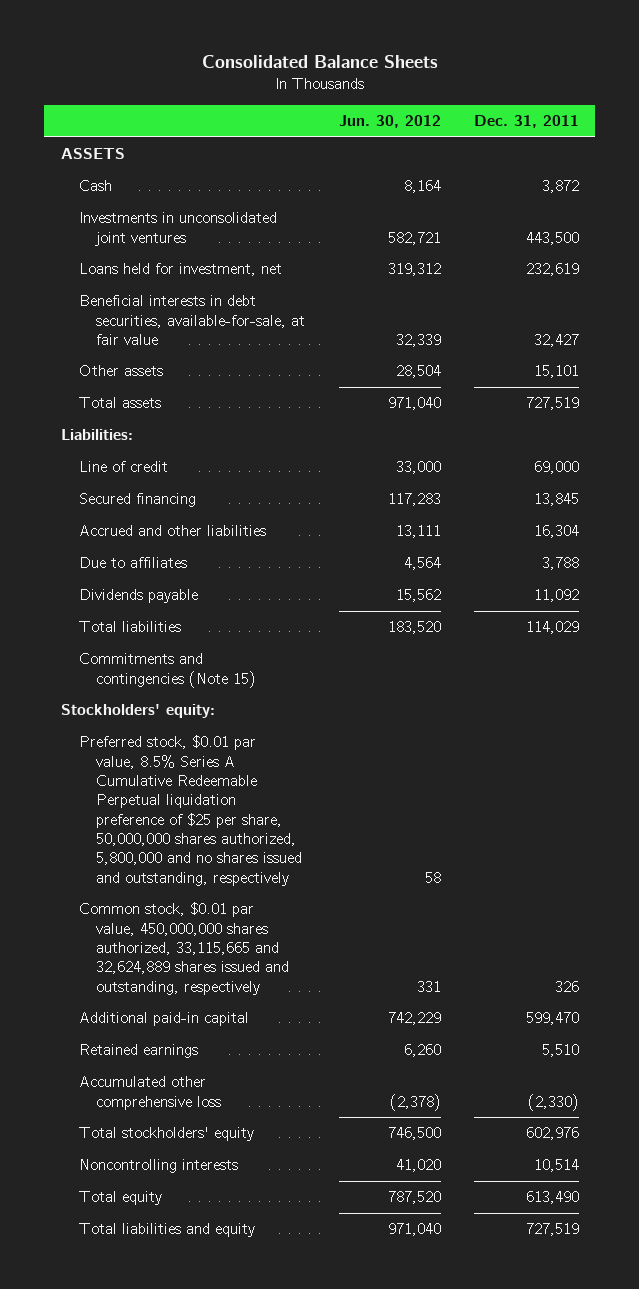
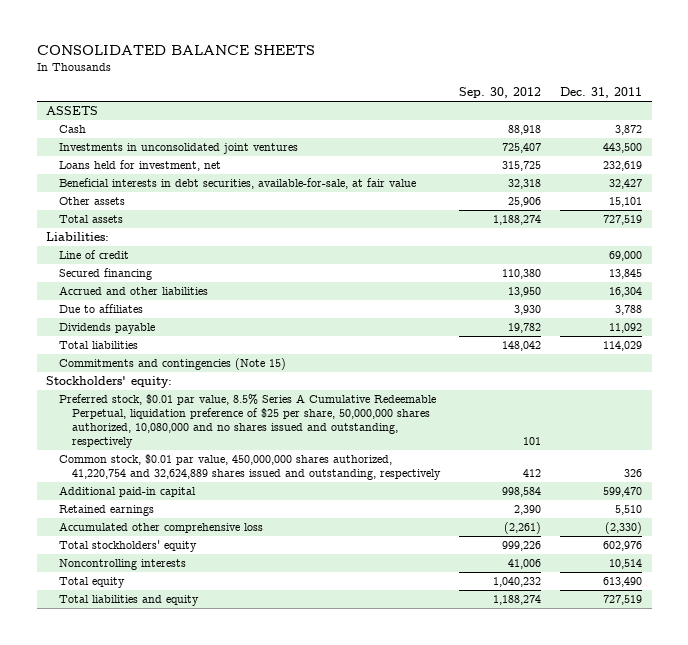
- Consolidated Balance Sheets
+ CONSOLIDATED BALANCE SHEETS
- | Jun. 30, 2012 | Dec. 31, 2011
+ | Sep. 30, 2012 | Dec. 31, 2011
- Preferred stock, $0.01 par value, 8.5% Series A Cumulative Redeemable Perpetual liquidation preference of $25 per share, 50,000,000 shares authorized, 5,800,000 and no shares issued and outstanding, respectively | 58 |
- Common stock, $0.01 par value, 450,000,000 shares authorized, 33,115,665 and 32,624,889 shares issued and outstanding, respectively | 331 | 326
+ Preferred stock, $0.01 par value, 8.5% Series A Cumulative Redeemable Perpetual, liquidation preference of $25 per share, 50,000,000 shares authorized, 10,080,000 and no shares issued and outstanding, respectively | 101 |
+ Common stock, $0.01 par value, 450,000,000 shares authorized, 41,220,754 and 32,624,889 shares issued and outstanding, respectively | 412 | 326

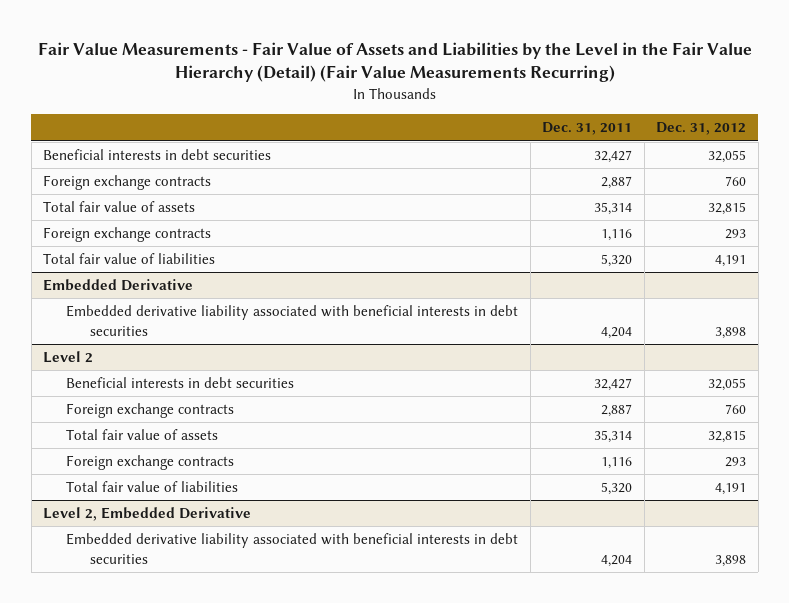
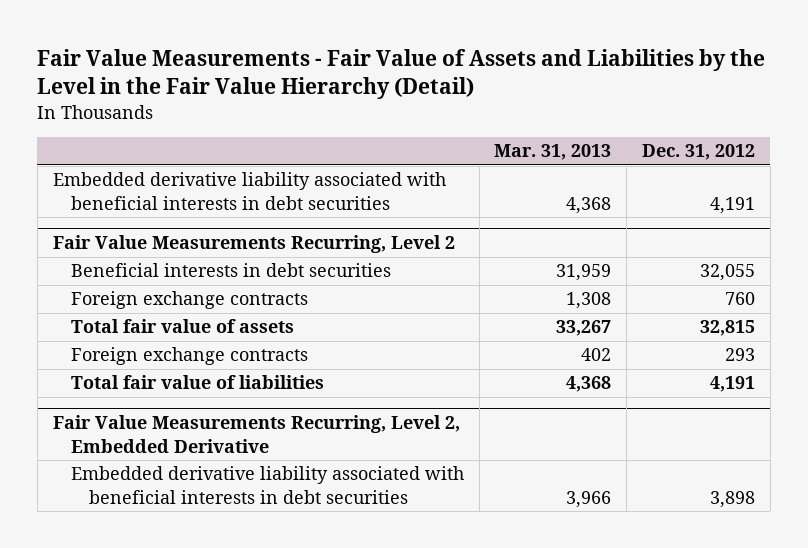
- Fair Value Measurements - Fair Value of Assets and Liabilities by the Level in the Fair Value Hierarchy (Detail) (Fair Value Measurements Recurring)
+ Fair Value Measurements - Fair Value of Assets and Liabilities by the Level in the Fair Value Hierarchy (Detail)
- | Dec. 31, 2011 | Dec. 31, 2012
+ | Mar. 31, 2013 | Dec. 31, 2012
- Beneficial interests in debt securities | 32,427 | 32,055
- Foreign exchange contracts | 2,887 | 760
- Total fair value of assets | 35,314 | 32,815
- Foreign exchange contracts | 1,116 | 293
- Total fair value of liabilities | 5,320 | 4,191
- Embedded Derivative
- Embedded derivative liability associated with beneficial interests in debt securities | 4,204 | 3,898
- Level 2
+ Embedded derivative liability associated with beneficial interests in debt securities | 4,368 | 4,191
+ Fair Value Measurements Recurring, Level 2
- Level 2, Embedded Derivative
+ Fair Value Measurements Recurring, Level 2, Embedded Derivative

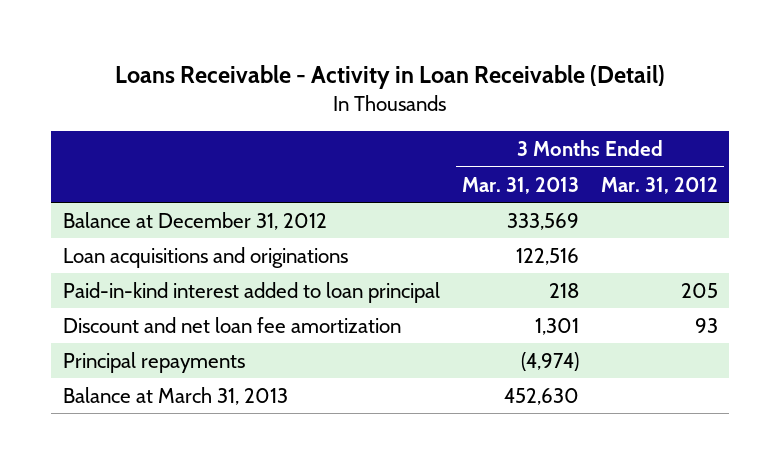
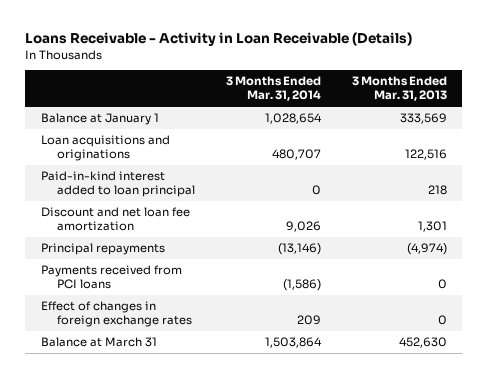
- Loans Receivable - Activity in Loan Receivable (Detail)
+ Loans Receivable - Activity in Loan Receivable (Details)
- | 3 Months Ended Mar. 31, 2013 | 3 Months Ended Mar. 31, 2012
+ | 3 Months Ended Mar. 31, 2014 | 3 Months Ended Mar. 31, 2013
- Balance at December 31, 2012 | 333,569 |
+ Balance at January 1 | 1,028,654 | 333,569
- Balance at March 31, 2013 | 452,630 |
+ Payments received from PCI loans | (1,586) | 0
+ Effect of changes in foreign exchange rates | 209 | 0
+ Balance at March 31 | 1,503,864 | 452,630

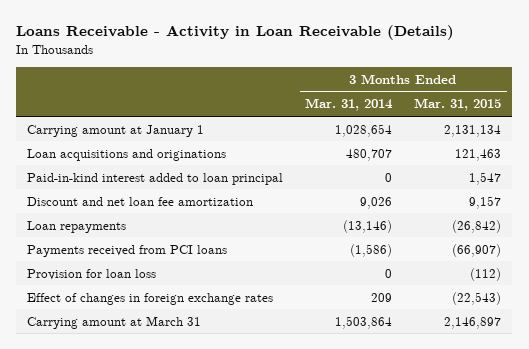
- | 3 Months Ended Mar. 31, 2014 | 3 Months Ended Mar. 31, 2013
+ | 3 Months Ended Mar. 31, 2014 | 3 Months Ended Mar. 31, 2015
- Balance at January 1 | 1,028,654 | 333,569
+ Carrying amount at January 1 | 1,028,654 | 2,131,134
- Principal repayments | (13,146) | (4,974)
+ Loan repayments | (13,146) | (26,842)
+ Provision for loan loss | 0 | (112)
- Balance at March 31 | 1,503,864 | 452,630
+ Carrying amount at March 31 | 1,503,864 | 2,146,897

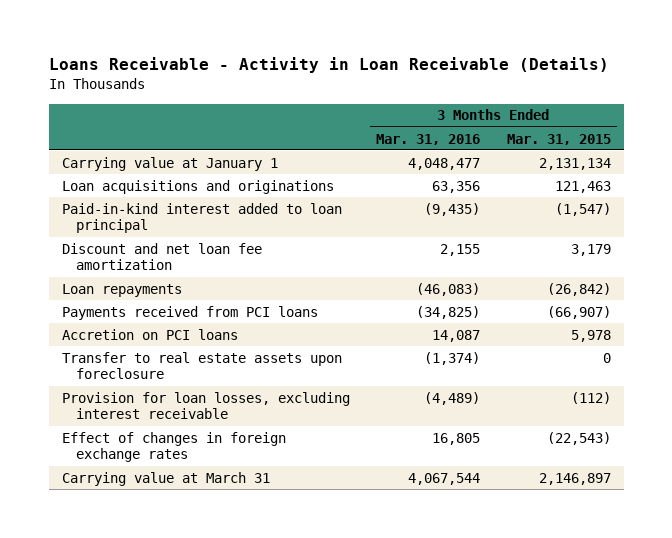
- | 3 Months Ended Mar. 31, 2014 | 3 Months Ended Mar. 31, 2015
+ | 3 Months Ended Mar. 31, 2016 | 3 Months Ended Mar. 31, 2015
- Carrying amount at January 1 | 1,028,654 | 2,131,134
+ Carrying value at January 1 | 4,048,477 | 2,131,134
- Paid-in-kind interest added to loan principal | 0 | 1,547
- Discount and net loan fee amortization | 9,026 | 9,157
+ Paid-in-kind interest added to loan principal | (9,435) | (1,547)
+ Discount and net loan fee amortization | 2,155 | 3,179
- Provision for loan loss | 0 | (112)
+ Accretion on PCI loans | 14,087 | 5,978
+ Transfer to real estate assets upon foreclosure | (1,374) | 0
+ Provision for loan losses, excluding interest receivable | (4,489) | (112)
- Carrying amount at March 31 | 1,503,864 | 2,146,897
+ Carrying value at March 31 | 4,067,544 | 2,146,897

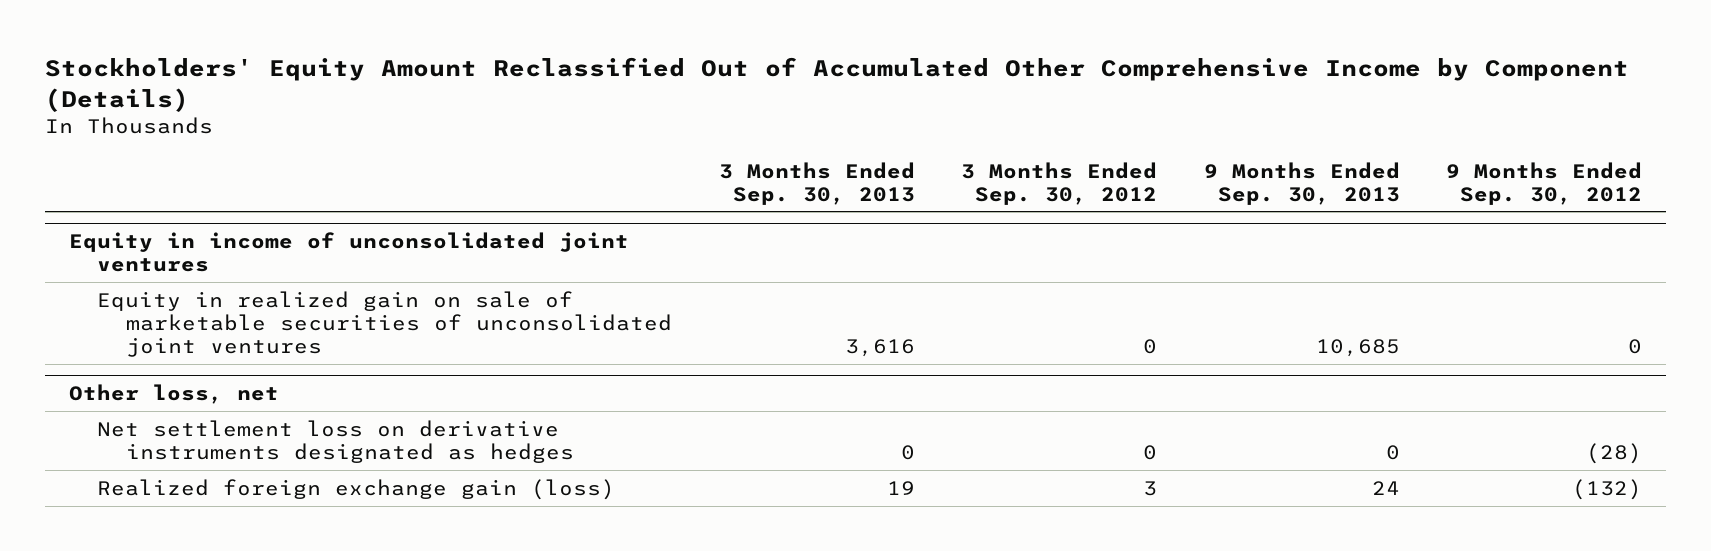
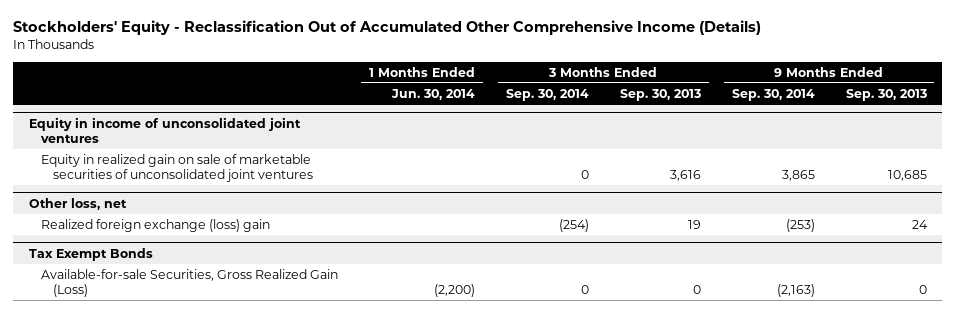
- Stockholders' Equity Amount Reclassified Out of Accumulated Other Comprehensive Income by Component (Details)
+ Stockholders' Equity - Reclassification Out of Accumulated Other Comprehensive Income (Details)
- | 3 Months Ended Sep. 30, 2013 | 3 Months Ended Sep. 30, 2012 | 9 Months Ended Sep. 30, 2013 | 9 Months Ended Sep. 30, 2012
+ | 1 Months Ended Jun. 30, 2014 | 3 Months Ended Sep. 30, 2014 | 3 Months Ended Sep. 30, 2013 | 9 Months Ended Sep. 30, 2014 | 9 Months Ended Sep. 30, 2013
@ Other loss, net
- Net settlement loss on derivative instruments designated as hedges | 0 | 0 | 0 | (28)
- Realized foreign exchange gain (loss) | 19 | 3 | 24 | (132)
+ Realized foreign exchange (loss) gain | | (254) | 19 | (253) | 24
+ Tax Exempt Bonds
+ Available-for-sale Securities, Gross Realized Gain (Loss) | (2,200) | 0 | 0 | (2,163) | 0

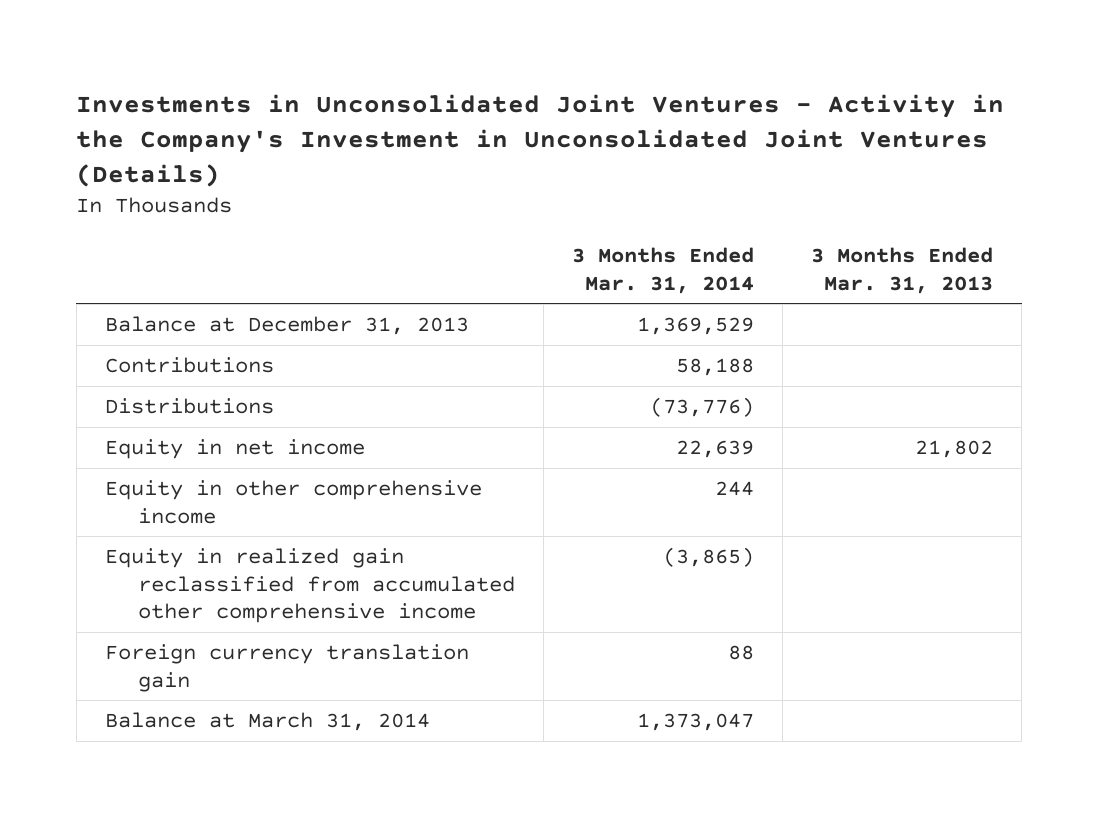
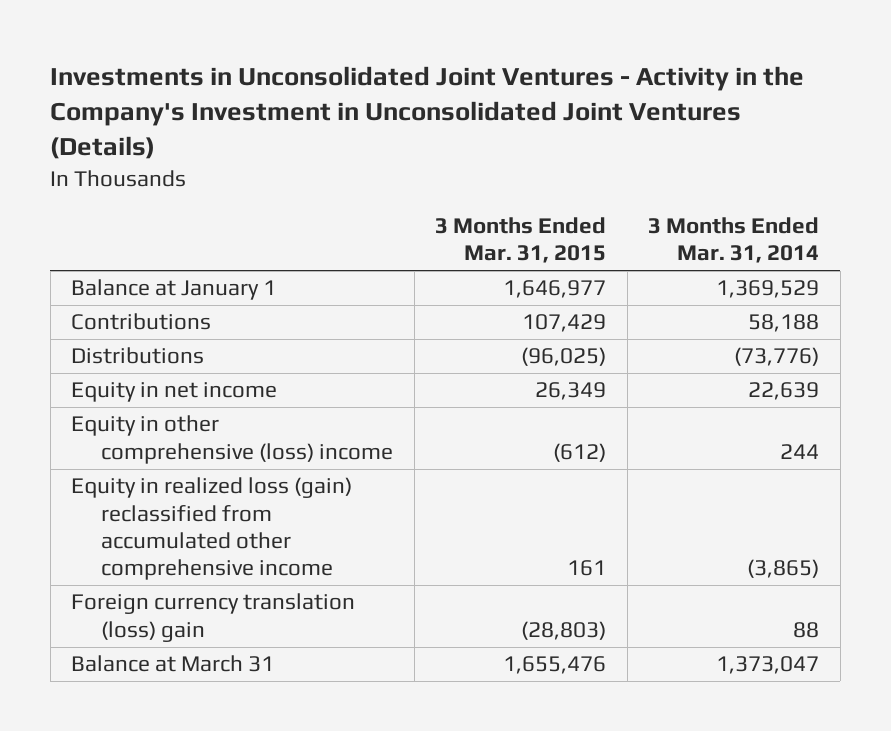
- | 3 Months Ended Mar. 31, 2014 | 3 Months Ended Mar. 31, 2013
+ | 3 Months Ended Mar. 31, 2015 | 3 Months Ended Mar. 31, 2014
- Balance at December 31, 2013 | 1,369,529 |
+ Balance at January 1 | 1,646,977 | 1,369,529
- Equity in other comprehensive income | 244 |
- Equity in realized gain reclassified from accumulated other comprehensive income | (3,865) |
- Foreign currency translation gain | 88 |
- Balance at March 31, 2014 | 1,373,047 |
+ Equity in other comprehensive (loss) income | (612) | 244
+ Equity in realized loss (gain) reclassified from accumulated other comprehensive income | 161 | (3,865)
+ Foreign currency translation (loss) gain | (28,803) | 88
+ Balance at March 31 | 1,655,476 | 1,373,047

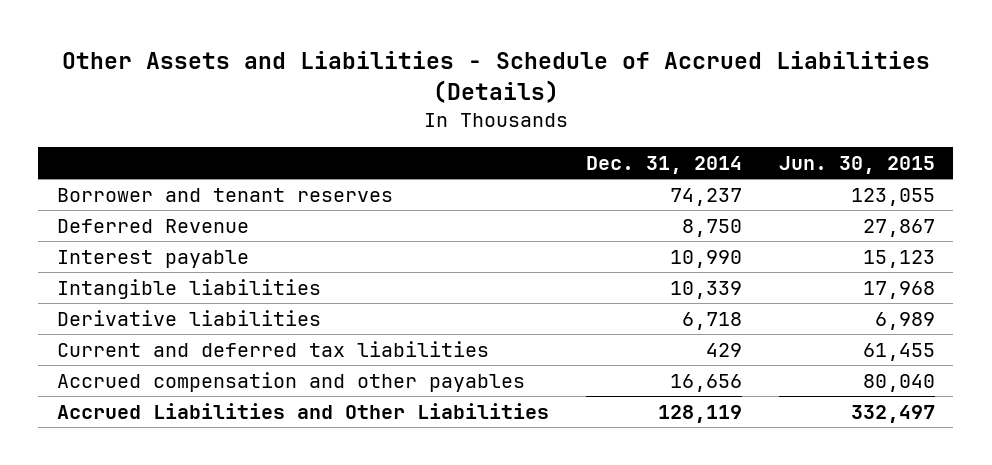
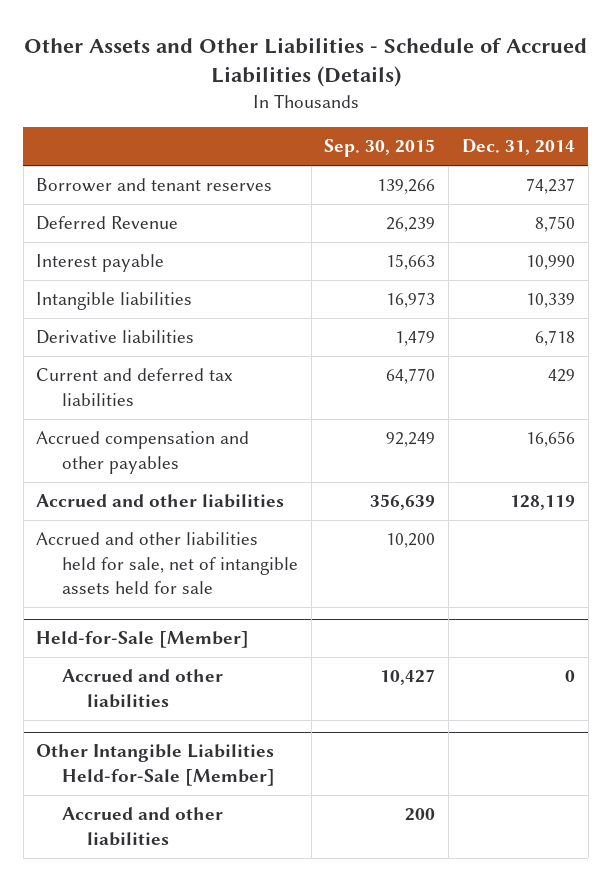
- Other Assets and Liabilities - Schedule of Accrued Liabilities (Details)
+ Other Assets and Other Liabilities - Schedule of Accrued Liabilities (Details)
- | Dec. 31, 2014 | Jun. 30, 2015
+ | Sep. 30, 2015 | Dec. 31, 2014
- Accrued Liabilities and Other Liabilities | 128,119 | 332,497
+ Accrued and other liabilities | 356,639 | 128,119
+ Accrued and other liabilities held for sale, net of intangible assets held for sale | 10,200 |
+ Held-for-Sale [Member]
+ Accrued and other liabilities | 10,427 | 0
+ Other Intangible Liabilities Held-for-Sale [Member]
+ Accrued and other liabilities | 200 |

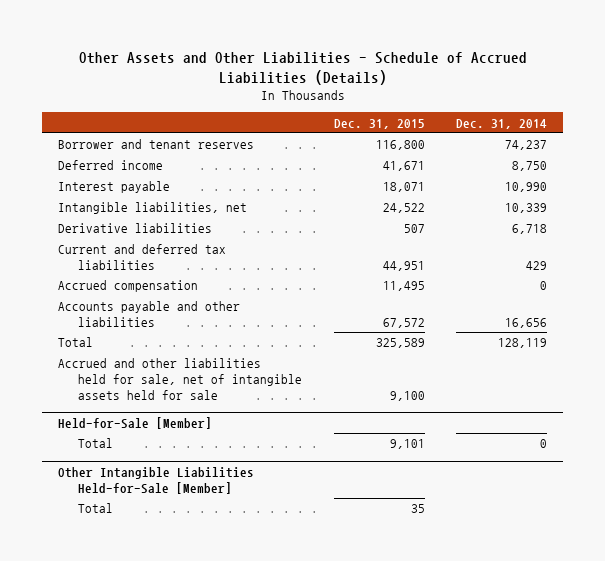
- | Sep. 30, 2015 | Dec. 31, 2014
+ | Dec. 31, 2015 | Dec. 31, 2014
- Deferred Revenue | 26,239 | 8,750
+ Deferred income | 41,671 | 8,750
- Intangible liabilities | 16,973 | 10,339
+ Intangible liabilities, net | 24,522 | 10,339
- Accrued compensation and other payables | 92,249 | 16,656
- Accrued and other liabilities | 356,639 | 128,119
+ Accrued compensation | 11,495 | 0
+ Accounts payable and other liabilities | 67,572 | 16,656
+ Total | 325,589 | 128,119
@ Held-for-Sale [Member]
- Accrued and other liabilities | 10,427 | 0
+ Total | 9,101 | 0
@ Other Intangible Liabilities Held-for-Sale [Member]
- Accrued and other liabilities | 200 |
+ Total | 35 |

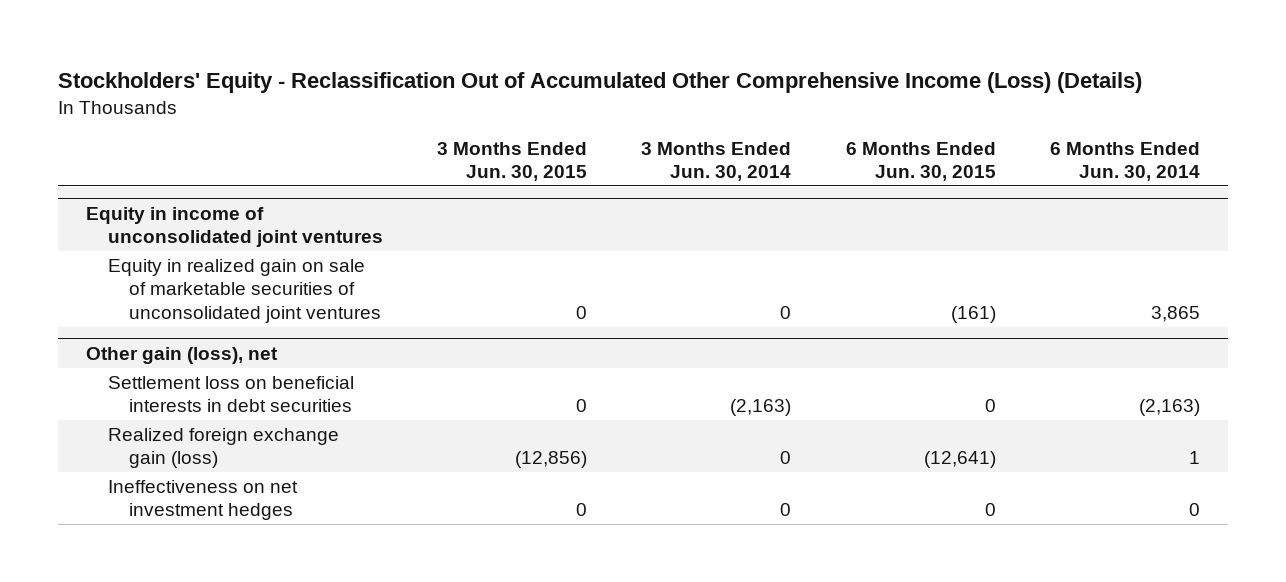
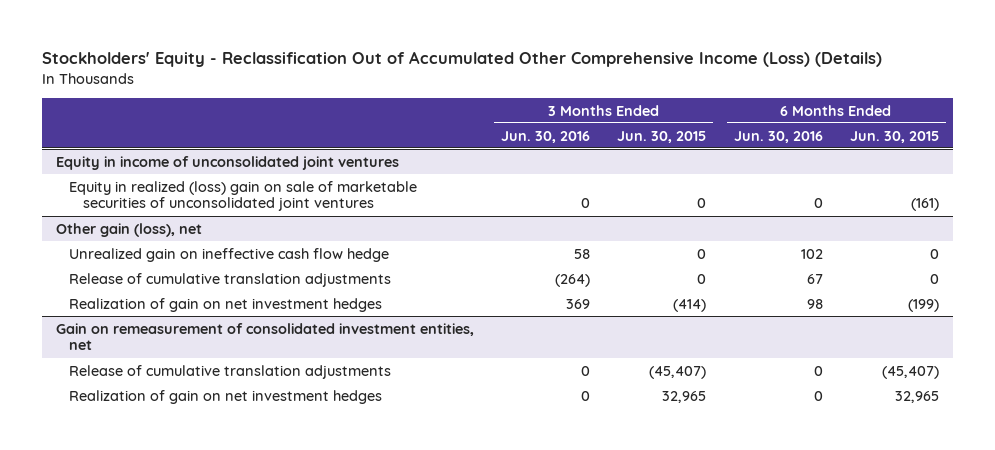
- | 3 Months Ended Jun. 30, 2015 | 3 Months Ended Jun. 30, 2014 | 6 Months Ended Jun. 30, 2015 | 6 Months Ended Jun. 30, 2014
+ | 3 Months Ended Jun. 30, 2016 | 3 Months Ended Jun. 30, 2015 | 6 Months Ended Jun. 30, 2016 | 6 Months Ended Jun. 30, 2015
@ Equity in income of unconsolidated joint ventures
- Equity in realized gain on sale of marketable securities of unconsolidated joint ventures | 0 | 0 | (161) | 3,865
+ Equity in realized (loss) gain on sale of marketable securities of unconsolidated joint ventures | 0 | 0 | 0 | (161)
@ Other gain (loss), net
- Settlement loss on beneficial interests in debt securities | 0 | (2,163) | 0 | (2,163)
- Realized foreign exchange gain (loss) | (12,856) | 0 | (12,641) | 1
- Ineffectiveness on net investment hedges | 0 | 0 | 0 | 0
+ Unrealized gain on ineffective cash flow hedge | 58 | 0 | 102 | 0
+ Release of cumulative translation adjustments | (264) | 0 | 67 | 0
+ Realization of gain on net investment hedges | 369 | (414) | 98 | (199)
+ Gain on remeasurement of consolidated investment entities, net
+ Release of cumulative translation adjustments | 0 | (45,407) | 0 | (45,407)
+ Realization of gain on net investment hedges | 0 | 32,965 | 0 | 32,965

